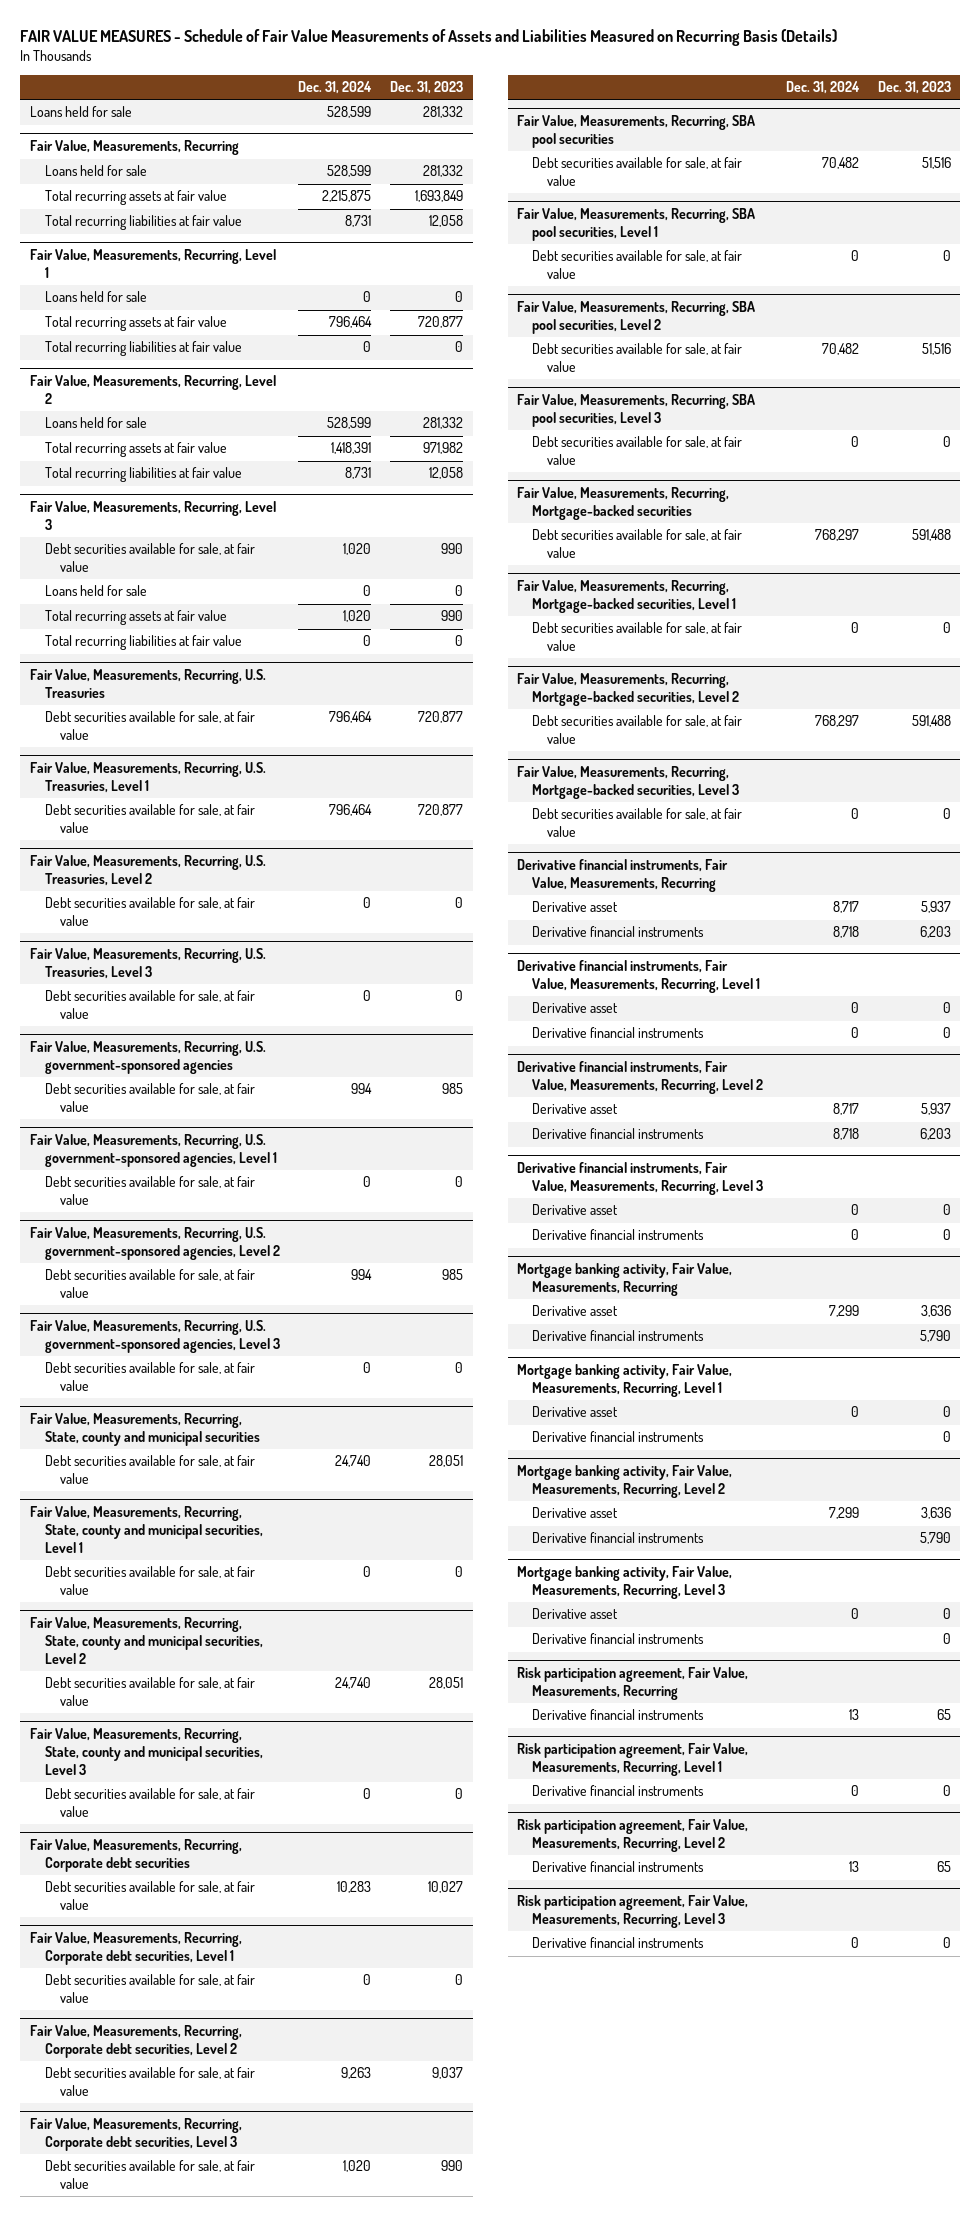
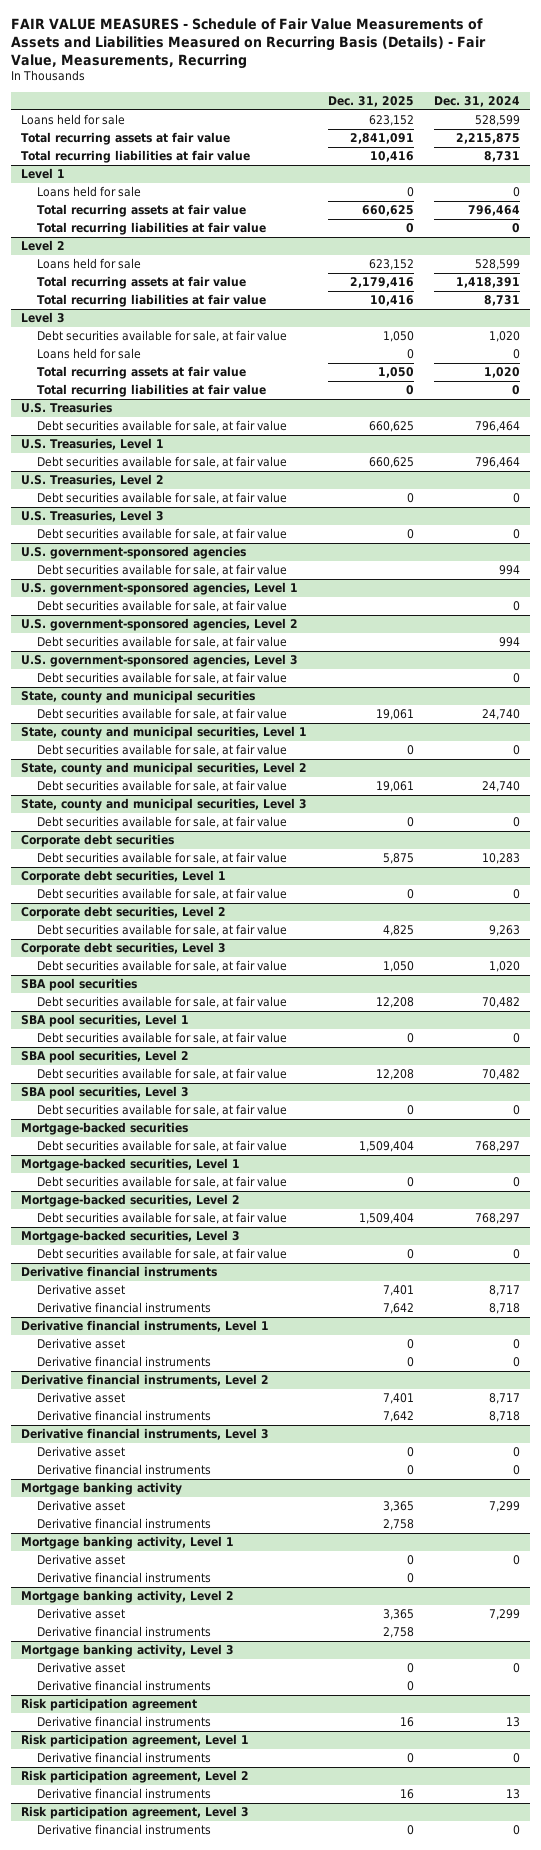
- FAIR VALUE MEASURES - Schedule of Fair Value Measurements of Assets and Liabilities Measured on Recurring Basis (Details)
+ FAIR VALUE MEASURES - Schedule of Fair Value Measurements of Assets and Liabilities Measured on Recurring Basis (Details) - Fair Value, Measurements, Recurring
- | Dec. 31, 2024 | Dec. 31, 2023
+ | Dec. 31, 2025 | Dec. 31, 2024
- Fair Value, Measurements, Recurring
- Loans held for sale | 528,599 | 281,332
- Fair Value, Measurements, Recurring, Level 1
+ Level 1
- Fair Value, Measurements, Recurring, Level 2
+ Level 2
- Fair Value, Measurements, Recurring, Level 3
+ Level 3
- Fair Value, Measurements, Recurring, U.S. Treasuries
+ U.S. Treasuries
- Fair Value, Measurements, Recurring, U.S. Treasuries, Level 1
+ U.S. Treasuries, Level 1
- Fair Value, Measurements, Recurring, U.S. Treasuries, Level 2
+ U.S. Treasuries, Level 2
- Fair Value, Measurements, Recurring, U.S. Treasuries, Level 3
+ U.S. Treasuries, Level 3
- Fair Value, Measurements, Recurring, U.S. government-sponsored agencies
+ U.S. government-sponsored agencies
- Fair Value, Measurements, Recurring, U.S. government-sponsored agencies, Level 1
+ U.S. government-sponsored agencies, Level 1
- Fair Value, Measurements, Recurring, U.S. government-sponsored agencies, Level 2
+ U.S. government-sponsored agencies, Level 2
- Fair Value, Measurements, Recurring, U.S. government-sponsored agencies, Level 3
+ U.S. government-sponsored agencies, Level 3
- Fair Value, Measurements, Recurring, State, county and municipal securities
+ State, county and municipal securities
- Fair Value, Measurements, Recurring, State, county and municipal securities, Level 1
+ State, county and municipal securities, Level 1
- Fair Value, Measurements, Recurring, State, county and municipal securities, Level 2
+ State, county and municipal securities, Level 2
- Fair Value, Measurements, Recurring, State, county and municipal securities, Level 3
+ State, county and municipal securities, Level 3
- Fair Value, Measurements, Recurring, Corporate debt securities
+ Corporate debt securities
- Fair Value, Measurements, Recurring, Corporate debt securities, Level 1
+ Corporate debt securities, Level 1
- Fair Value, Measurements, Recurring, Corporate debt securities, Level 2
+ Corporate debt securities, Level 2
- Fair Value, Measurements, Recurring, Corporate debt securities, Level 3
+ Corporate debt securities, Level 3
- Fair Value, Measurements, Recurring, SBA pool securities
+ SBA pool securities
- Fair Value, Measurements, Recurring, SBA pool securities, Level 1
+ SBA pool securities, Level 1
- Fair Value, Measurements, Recurring, SBA pool securities, Level 2
+ SBA pool securities, Level 2
- Fair Value, Measurements, Recurring, SBA pool securities, Level 3
+ SBA pool securities, Level 3
- Fair Value, Measurements, Recurring, Mortgage-backed securities
+ Mortgage-backed securities
- Fair Value, Measurements, Recurring, Mortgage-backed securities, Level 1
+ Mortgage-backed securities, Level 1
- Fair Value, Measurements, Recurring, Mortgage-backed securities, Level 2
+ Mortgage-backed securities, Level 2
- Fair Value, Measurements, Recurring, Mortgage-backed securities, Level 3
+ Mortgage-backed securities, Level 3
- Derivative financial instruments, Fair Value, Measurements, Recurring
+ Derivative financial instruments
- Derivative financial instruments, Fair Value, Measurements, Recurring, Level 1
+ Derivative financial instruments, Level 1
- Derivative financial instruments, Fair Value, Measurements, Recurring, Level 2
+ Derivative financial instruments, Level 2
- Derivative financial instruments, Fair Value, Measurements, Recurring, Level 3
+ Derivative financial instruments, Level 3
- Mortgage banking activity, Fair Value, Measurements, Recurring
+ Mortgage banking activity
- Mortgage banking activity, Fair Value, Measurements, Recurring, Level 1
+ Mortgage banking activity, Level 1
- Mortgage banking activity, Fair Value, Measurements, Recurring, Level 2
+ Mortgage banking activity, Level 2
- Mortgage banking activity, Fair Value, Measurements, Recurring, Level 3
+ Mortgage banking activity, Level 3
- Risk participation agreement, Fair Value, Measurements, Recurring
+ Risk participation agreement
- Risk participation agreement, Fair Value, Measurements, Recurring, Level 1
+ Risk participation agreement, Level 1
- Risk participation agreement, Fair Value, Measurements, Recurring, Level 2
+ Risk participation agreement, Level 2
- Risk participation agreement, Fair Value, Measurements, Recurring, Level 3
+ Risk participation agreement, Level 3

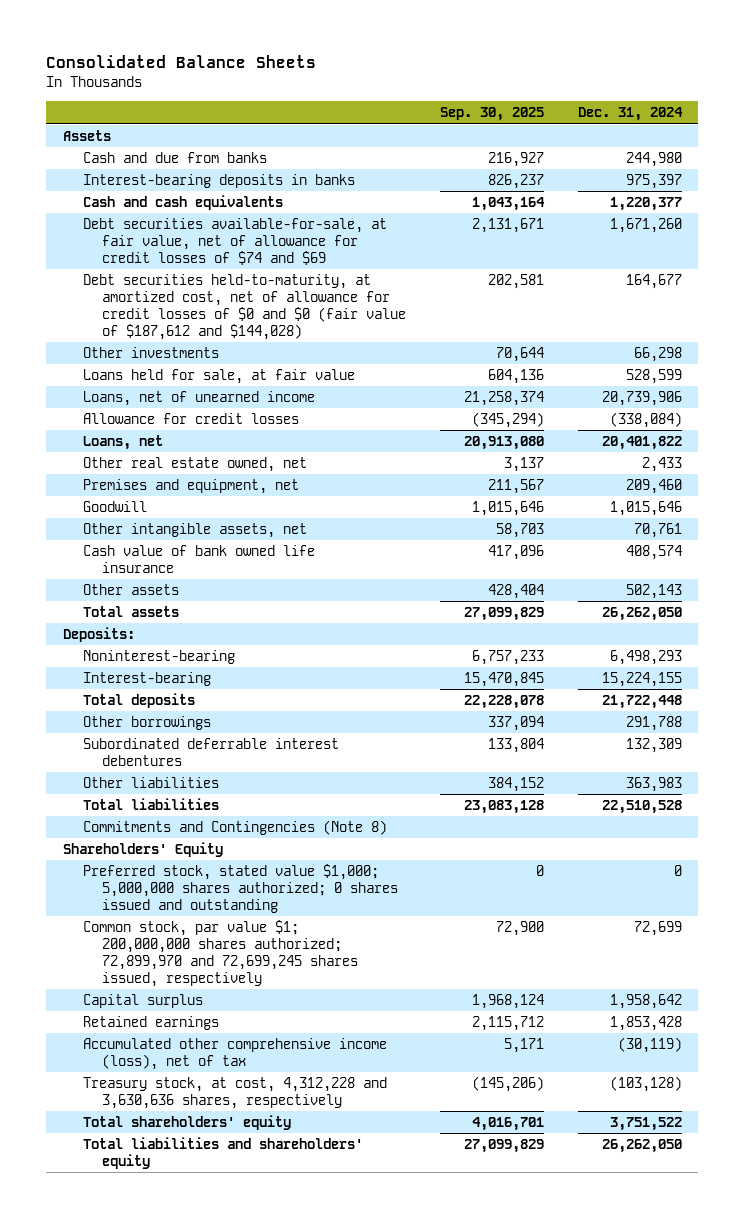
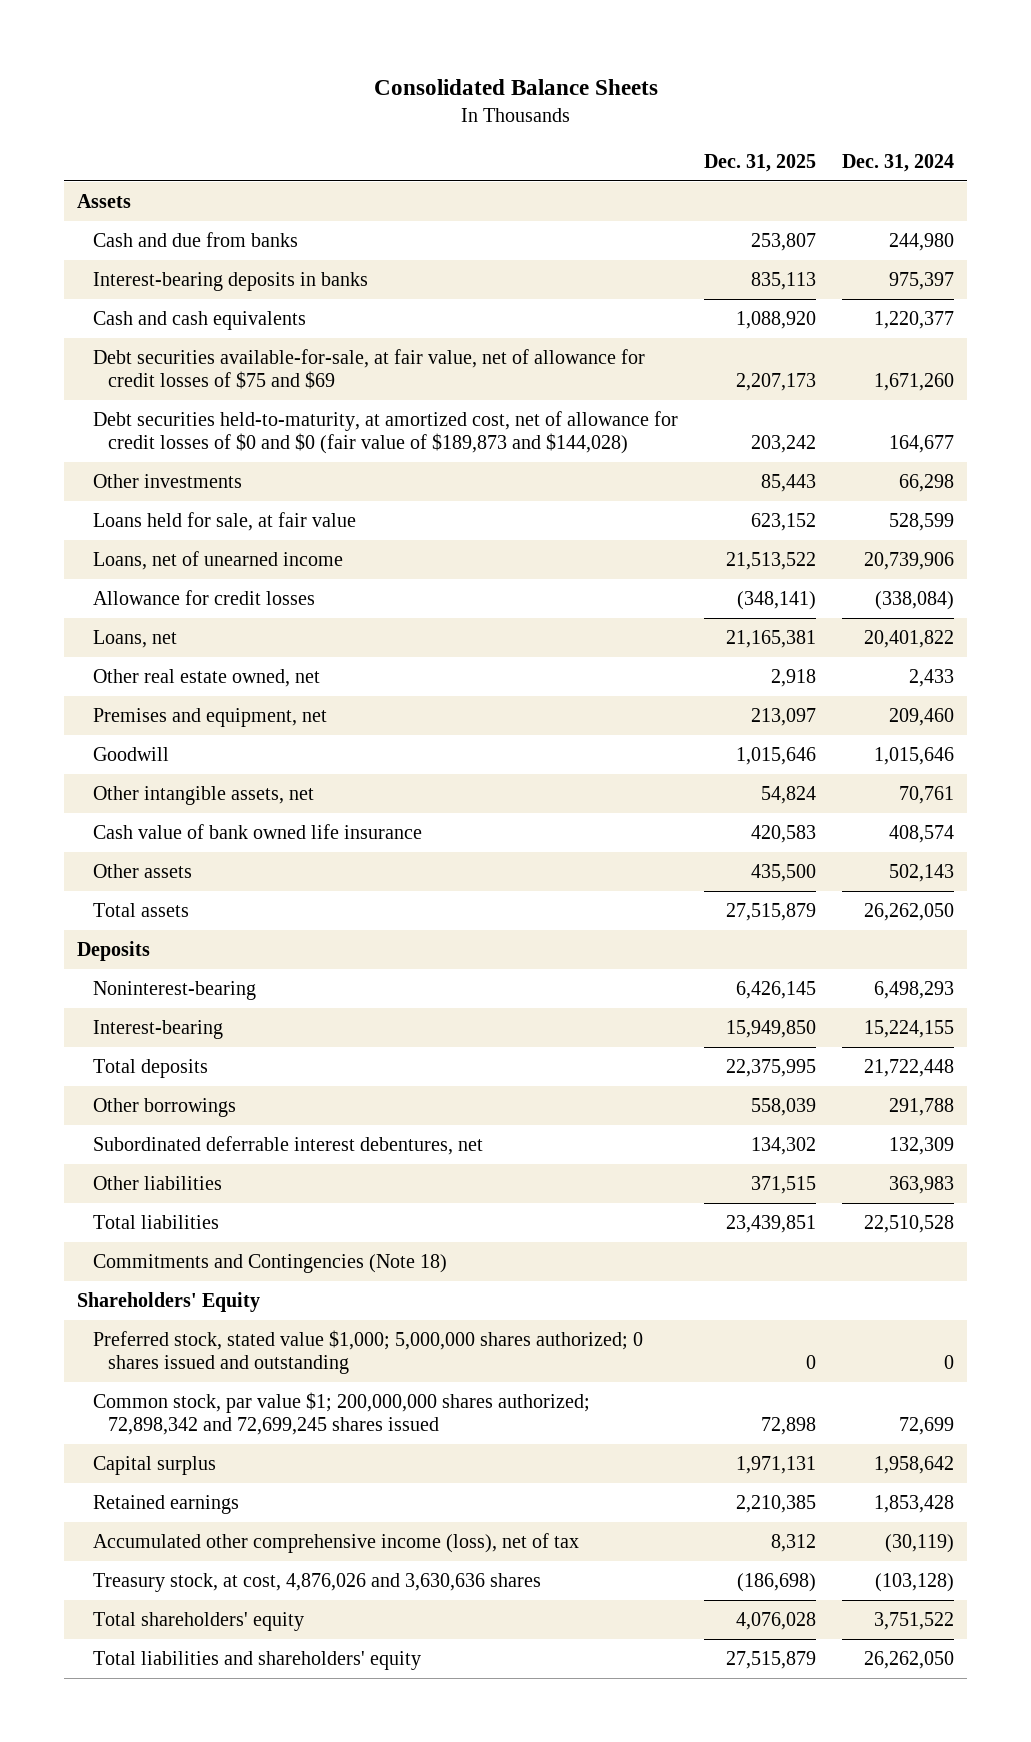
- | Sep. 30, 2025 | Dec. 31, 2024
+ | Dec. 31, 2025 | Dec. 31, 2024
- Debt securities available-for-sale, at fair value, net of allowance for credit losses of $74 and $69 | 2,131,671 | 1,671,260
- Debt securities held-to-maturity, at amortized cost, net of allowance for credit losses of $0 and $0 (fair value of $187,612 and $144,028) | 202,581 | 164,677
+ Debt securities available-for-sale, at fair value, net of allowance for credit losses of $75 and $69 | 2,207,173 | 1,671,260
+ Debt securities held-to-maturity, at amortized cost, net of allowance for credit losses of $0 and $0 (fair value of $189,873 and $144,028) | 203,242 | 164,677
- Deposits:
+ Deposits
- Subordinated deferrable interest debentures | 133,804 | 132,309
+ Subordinated deferrable interest debentures, net | 134,302 | 132,309
- Commitments and Contingencies (Note 8)
+ Commitments and Contingencies (Note 18)
- Common stock, par value $1; 200,000,000 shares authorized; 72,899,970 and 72,699,245 shares issued, respectively | 72,900 | 72,699
+ Common stock, par value $1; 200,000,000 shares authorized; 72,898,342 and 72,699,245 shares issued | 72,898 | 72,699
- Treasury stock, at cost, 4,312,228 and 3,630,636 shares, respectively | (145,206) | (103,128)
+ Treasury stock, at cost, 4,876,026 and 3,630,636 shares | (186,698) | (103,128)

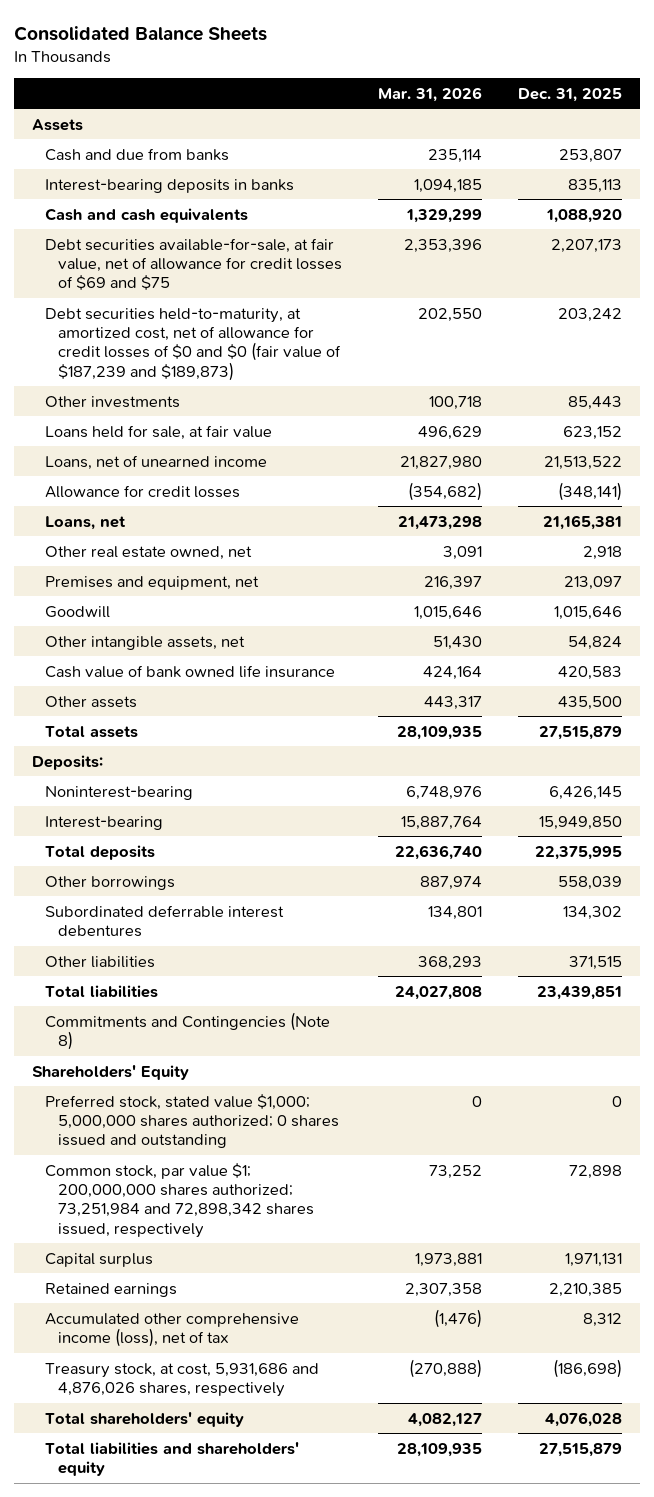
- | Dec. 31, 2025 | Dec. 31, 2024
+ | Mar. 31, 2026 | Dec. 31, 2025
- Debt securities available-for-sale, at fair value, net of allowance for credit losses of $75 and $69 | 2,207,173 | 1,671,260
- Debt securities held-to-maturity, at amortized cost, net of allowance for credit losses of $0 and $0 (fair value of $189,873 and $144,028) | 203,242 | 164,677
+ Debt securities available-for-sale, at fair value, net of allowance for credit losses of $69 and $75 | 2,353,396 | 2,207,173
+ Debt securities held-to-maturity, at amortized cost, net of allowance for credit losses of $0 and $0 (fair value of $187,239 and $189,873) | 202,550 | 203,242
- Deposits
+ Deposits:
- Subordinated deferrable interest debentures, net | 134,302 | 132,309
+ Subordinated deferrable interest debentures | 134,801 | 134,302
- Commitments and Contingencies (Note 18)
+ Commitments and Contingencies (Note 8)
- Common stock, par value $1; 200,000,000 shares authorized; 72,898,342 and 72,699,245 shares issued | 72,898 | 72,699
+ Common stock, par value $1; 200,000,000 shares authorized; 73,251,984 and 72,898,342 shares issued, respectively | 73,252 | 72,898
- Treasury stock, at cost, 4,876,026 and 3,630,636 shares | (186,698) | (103,128)
+ Treasury stock, at cost, 5,931,686 and 4,876,026 shares, respectively | (270,888) | (186,698)

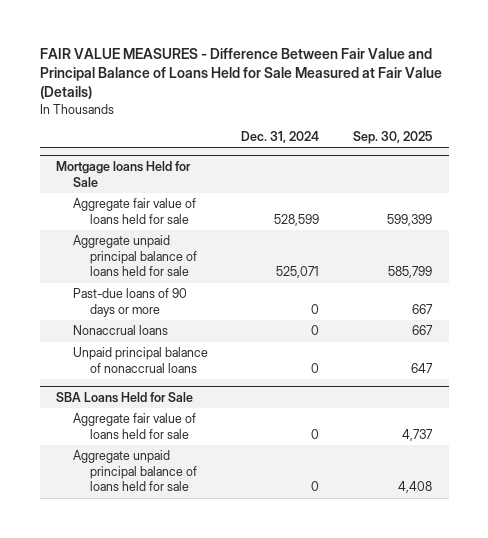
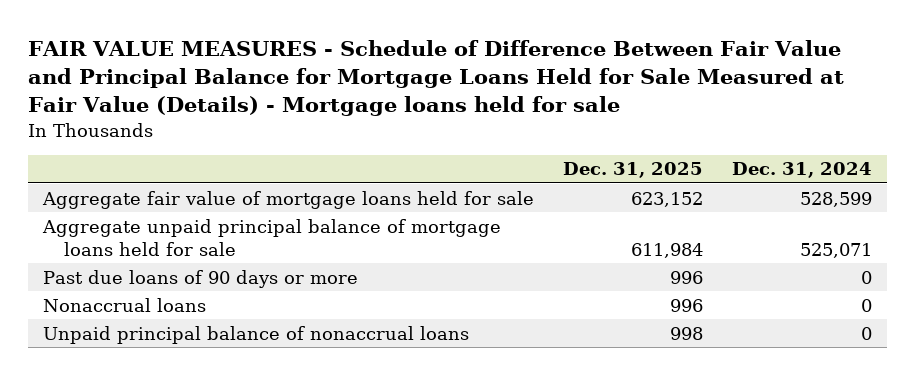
- FAIR VALUE MEASURES - Difference Between Fair Value and Principal Balance of Loans Held for Sale Measured at Fair Value (Details)
+ FAIR VALUE MEASURES - Schedule of Difference Between Fair Value and Principal Balance for Mortgage Loans Held for Sale Measured at Fair Value (Details) - Mortgage loans held for sale
- | Dec. 31, 2024 | Sep. 30, 2025
+ | Dec. 31, 2025 | Dec. 31, 2024
- Mortgage loans Held for Sale
- Aggregate fair value of loans held for sale | 528,599 | 599,399
- Aggregate unpaid principal balance of loans held for sale | 525,071 | 585,799
- Past-due loans of 90 days or more | 0 | 667
+ Aggregate fair value of mortgage loans held for sale | 623,152 | 528,599
+ Aggregate unpaid principal balance of mortgage loans held for sale | 611,984 | 525,071
+ Past due loans of 90 days or more | 996 | 0
- SBA Loans Held for Sale
- Aggregate fair value of loans held for sale | 0 | 4,737
- Aggregate unpaid principal balance of loans held for sale | 0 | 4,408

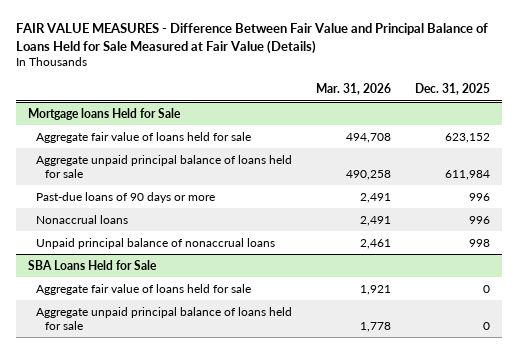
- FAIR VALUE MEASURES - Schedule of Difference Between Fair Value and Principal Balance for Mortgage Loans Held for Sale Measured at Fair Value (Details) - Mortgage loans held for sale
+ FAIR VALUE MEASURES - Difference Between Fair Value and Principal Balance of Loans Held for Sale Measured at Fair Value (Details)
- | Dec. 31, 2025 | Dec. 31, 2024
+ | Mar. 31, 2026 | Dec. 31, 2025
- Aggregate fair value of mortgage loans held for sale | 623,152 | 528,599
- Aggregate unpaid principal balance of mortgage loans held for sale | 611,984 | 525,071
- Past due loans of 90 days or more | 996 | 0
+ Mortgage loans Held for Sale
+ Aggregate fair value of loans held for sale | 494,708 | 623,152
+ Aggregate unpaid principal balance of loans held for sale | 490,258 | 611,984
+ Past-due loans of 90 days or more | 2,491 | 996
+ SBA Loans Held for Sale
+ Aggregate fair value of loans held for sale | 1,921 | 0
+ Aggregate unpaid principal balance of loans held for sale | 1,778 | 0

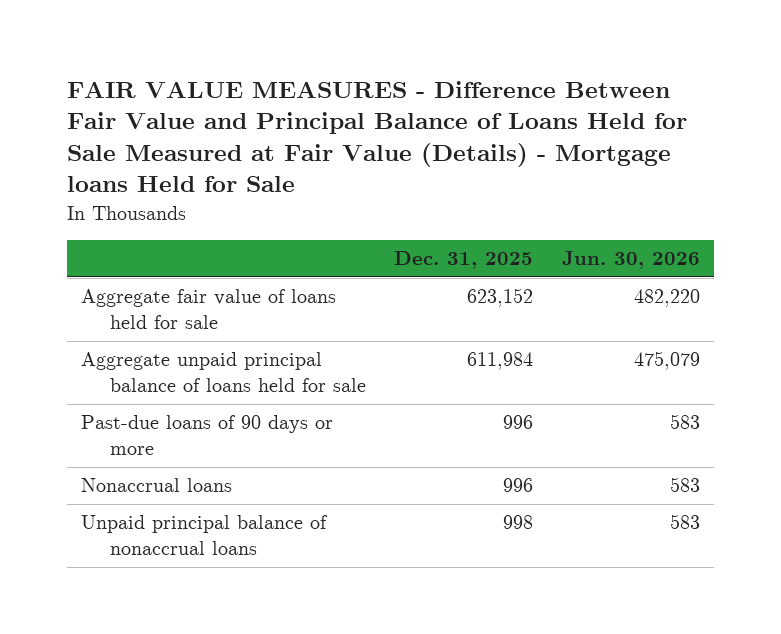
- FAIR VALUE MEASURES - Difference Between Fair Value and Principal Balance of Loans Held for Sale Measured at Fair Value (Details)
+ FAIR VALUE MEASURES - Difference Between Fair Value and Principal Balance of Loans Held for Sale Measured at Fair Value (Details) - Mortgage loans Held for Sale
- | Mar. 31, 2026 | Dec. 31, 2025
+ | Dec. 31, 2025 | Jun. 30, 2026
- Mortgage loans Held for Sale
- SBA Loans Held for Sale
- Aggregate fair value of loans held for sale | 1,921 | 0
- Aggregate unpaid principal balance of loans held for sale | 1,778 | 0

